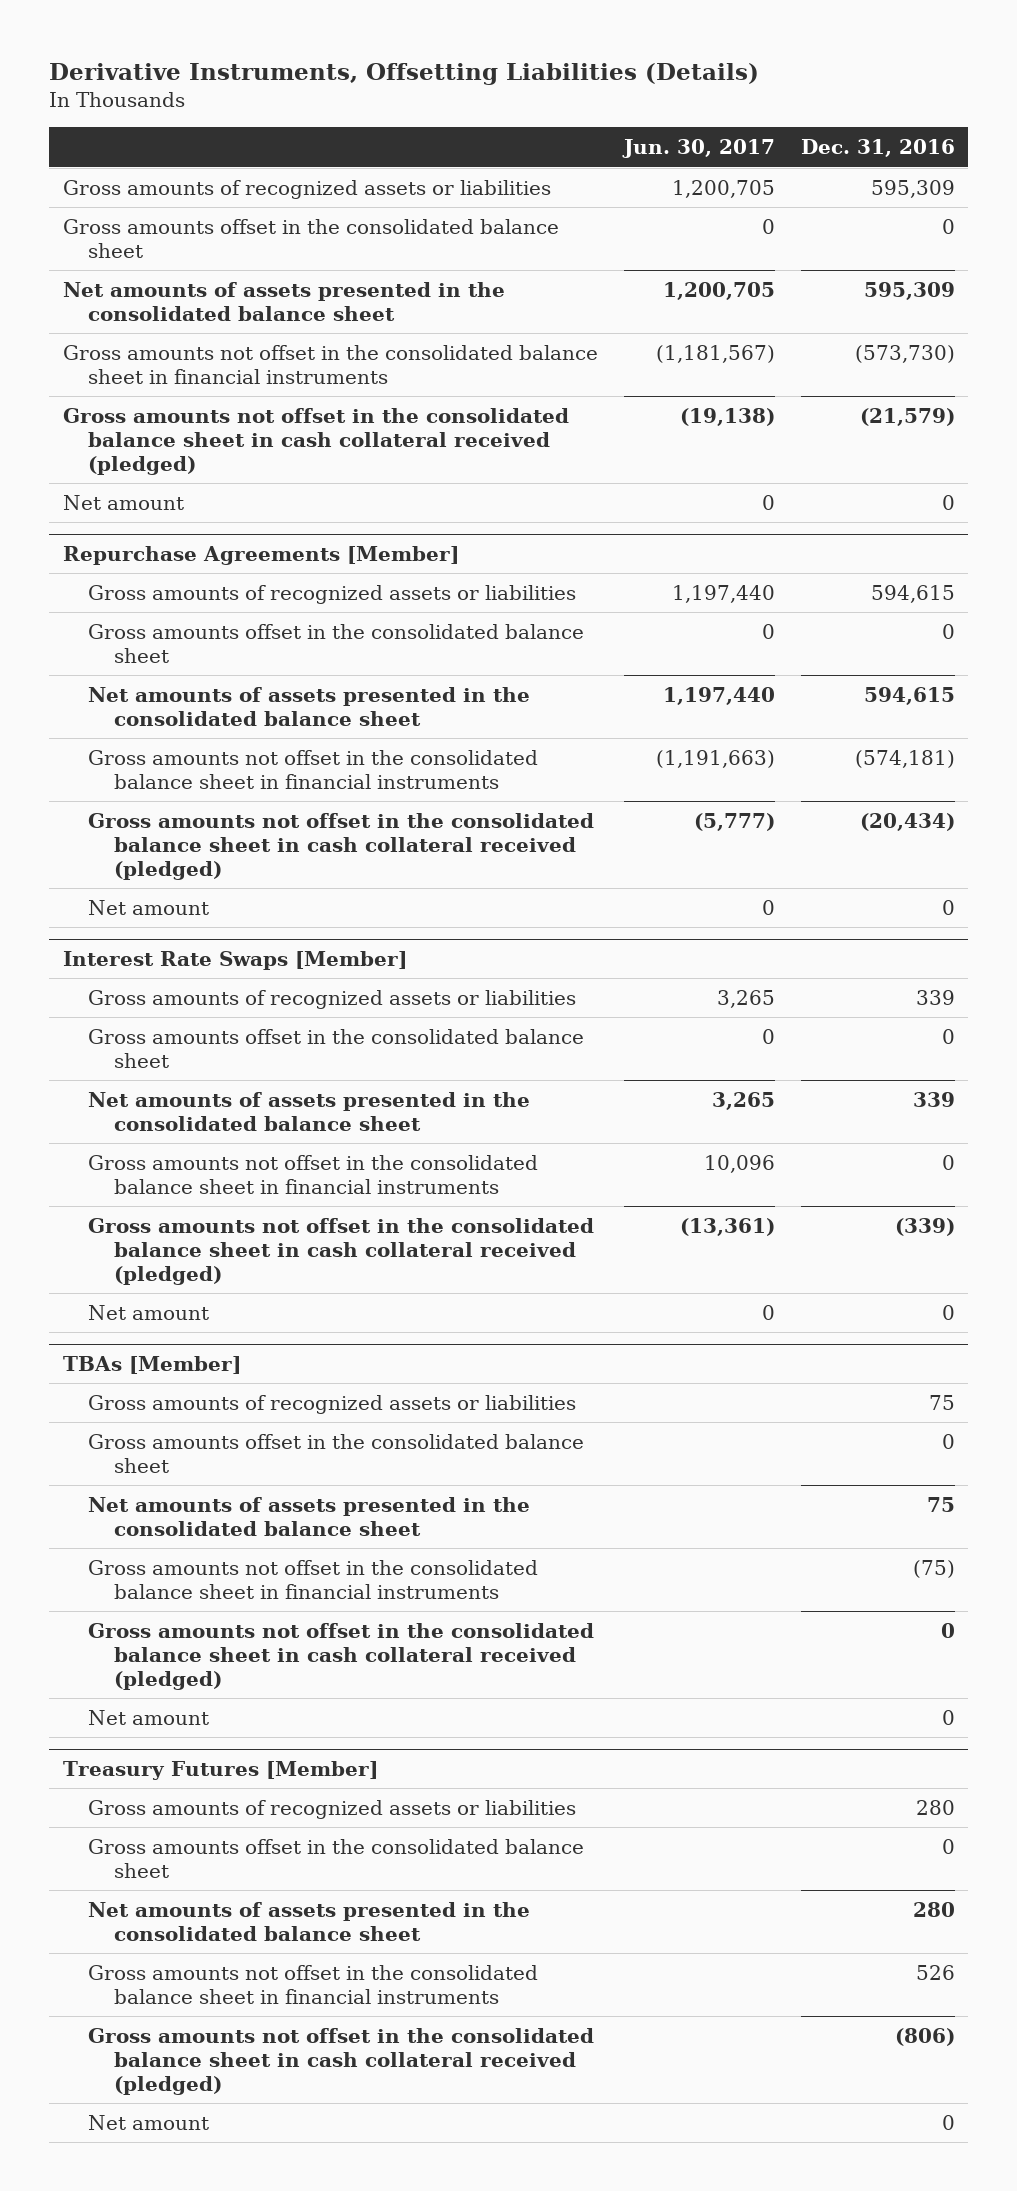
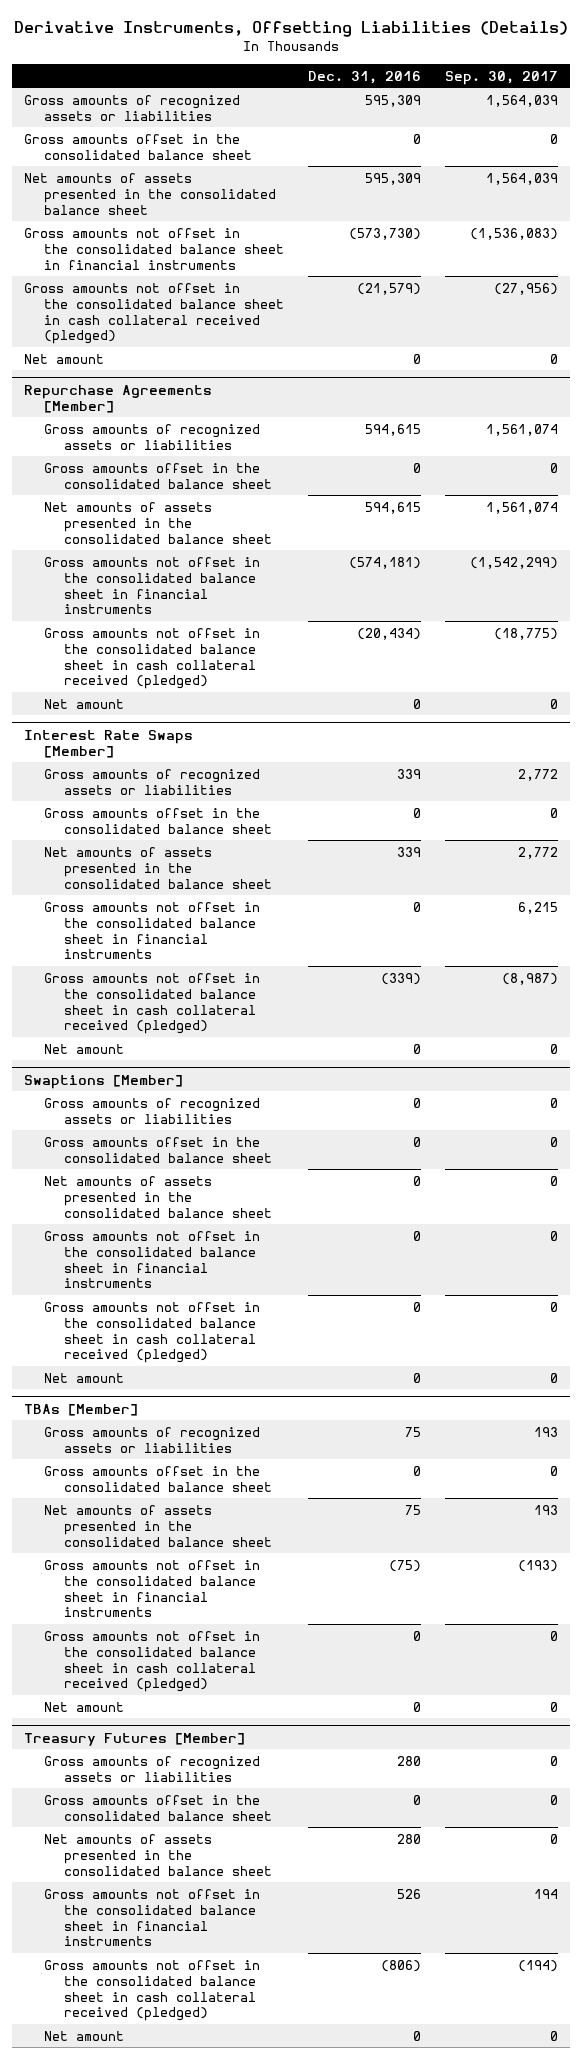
- | Jun. 30, 2017 | Dec. 31, 2016
+ | Dec. 31, 2016 | Sep. 30, 2017
+ Swaptions [Member]
+ Gross amounts of recognized assets or liabilities | 0 | 0
+ Gross amounts offset in the consolidated balance sheet | 0 | 0
+ Net amounts of assets presented in the consolidated balance sheet | 0 | 0
+ Gross amounts not offset in the consolidated balance sheet in financial instruments | 0 | 0
+ Gross amounts not offset in the consolidated balance sheet in cash collateral received (pledged) | 0 | 0
+ Net amount | 0 | 0

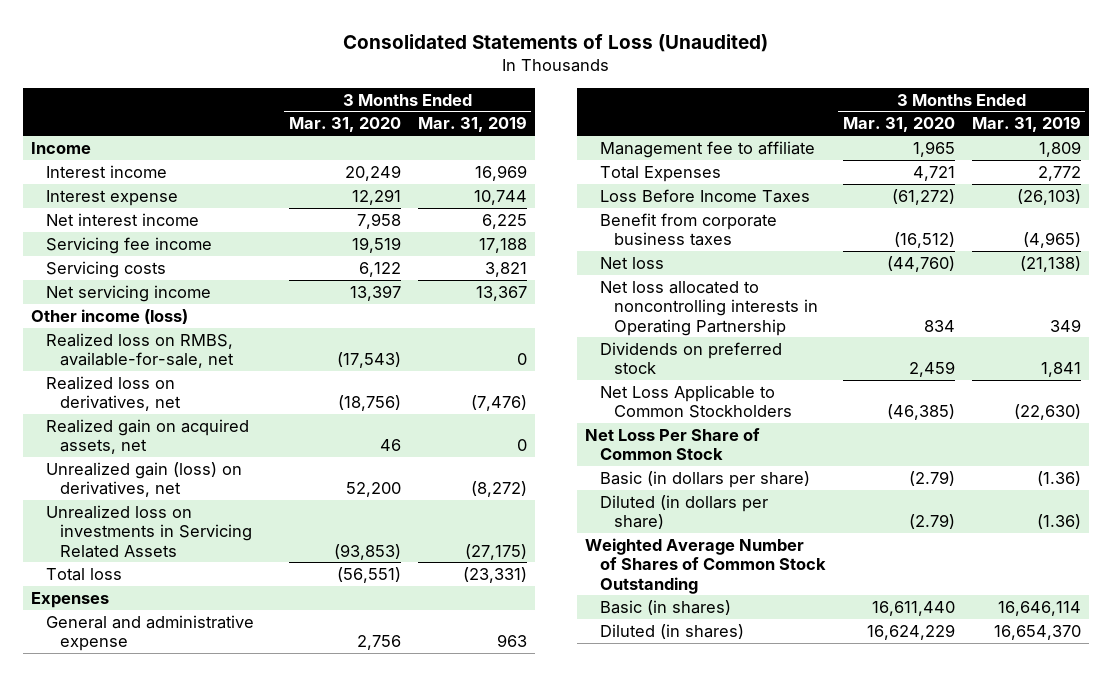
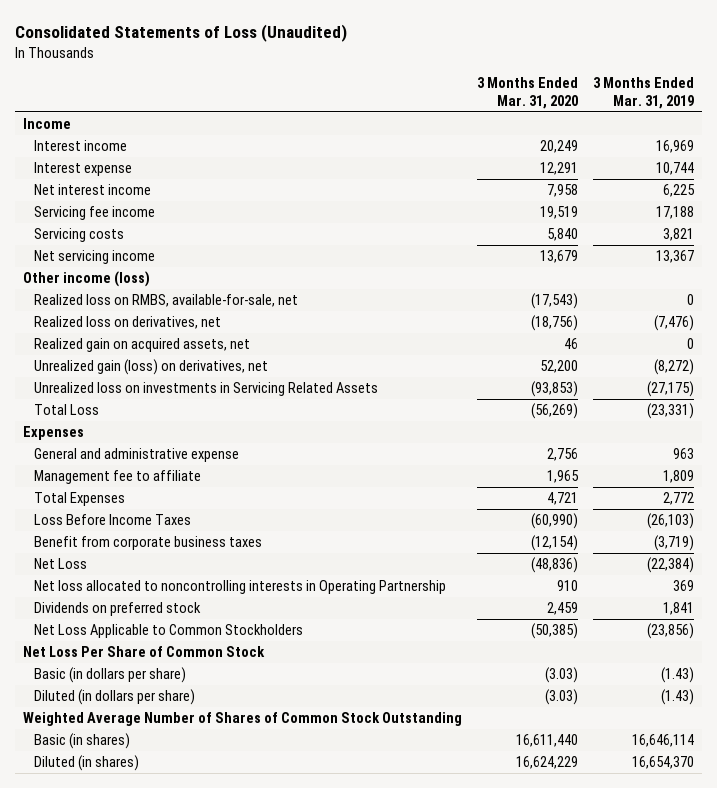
- Servicing costs | 6,122 | 3,821
- Net servicing income | 13,397 | 13,367
+ Servicing costs | 5,840 | 3,821
+ Net servicing income | 13,679 | 13,367
- Total loss | (56,551) | (23,331)
+ Total Loss | (56,269) | (23,331)
- Loss Before Income Taxes | (61,272) | (26,103)
- Benefit from corporate business taxes | (16,512) | (4,965)
- Net loss | (44,760) | (21,138)
- Net loss allocated to noncontrolling interests in Operating Partnership | 834 | 349
+ Loss Before Income Taxes | (60,990) | (26,103)
+ Benefit from corporate business taxes | (12,154) | (3,719)
+ Net Loss | (48,836) | (22,384)
+ Net loss allocated to noncontrolling interests in Operating Partnership | 910 | 369
- Net Loss Applicable to Common Stockholders | (46,385) | (22,630)
+ Net Loss Applicable to Common Stockholders | (50,385) | (23,856)
- Basic (in dollars per share) | (2.79) | (1.36)
- Diluted (in dollars per share) | (2.79) | (1.36)
+ Basic (in dollars per share) | (3.03) | (1.43)
+ Diluted (in dollars per share) | (3.03) | (1.43)

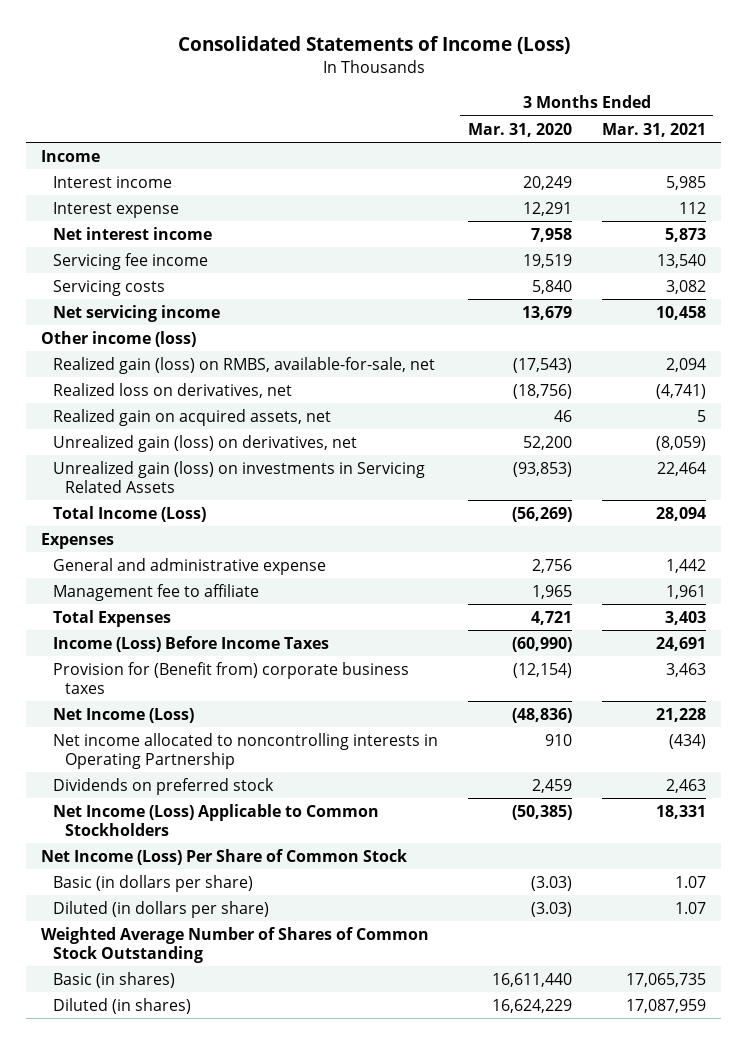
- Consolidated Statements of Loss (Unaudited)
+ Consolidated Statements of Income (Loss)
- | 3 Months Ended Mar. 31, 2020 | 3 Months Ended Mar. 31, 2019
+ | 3 Months Ended Mar. 31, 2020 | 3 Months Ended Mar. 31, 2021
- Realized loss on RMBS, available-for-sale, net | (17,543) | 0
+ Realized gain (loss) on RMBS, available-for-sale, net | (17,543) | 2,094
- Unrealized loss on investments in Servicing Related Assets | (93,853) | (27,175)
- Total Loss | (56,269) | (23,331)
+ Unrealized gain (loss) on investments in Servicing Related Assets | (93,853) | 22,464
+ Total Income (Loss) | (56,269) | 28,094
- Loss Before Income Taxes | (60,990) | (26,103)
- Benefit from corporate business taxes | (12,154) | (3,719)
- Net Loss | (48,836) | (22,384)
- Net loss allocated to noncontrolling interests in Operating Partnership | 910 | 369
+ Income (Loss) Before Income Taxes | (60,990) | 24,691
+ Provision for (Benefit from) corporate business taxes | (12,154) | 3,463
+ Net Income (Loss) | (48,836) | 21,228
+ Net income allocated to noncontrolling interests in Operating Partnership | 910 | (434)
- Net Loss Applicable to Common Stockholders | (50,385) | (23,856)
- Net Loss Per Share of Common Stock
+ Net Income (Loss) Applicable to Common Stockholders | (50,385) | 18,331
+ Net Income (Loss) Per Share of Common Stock

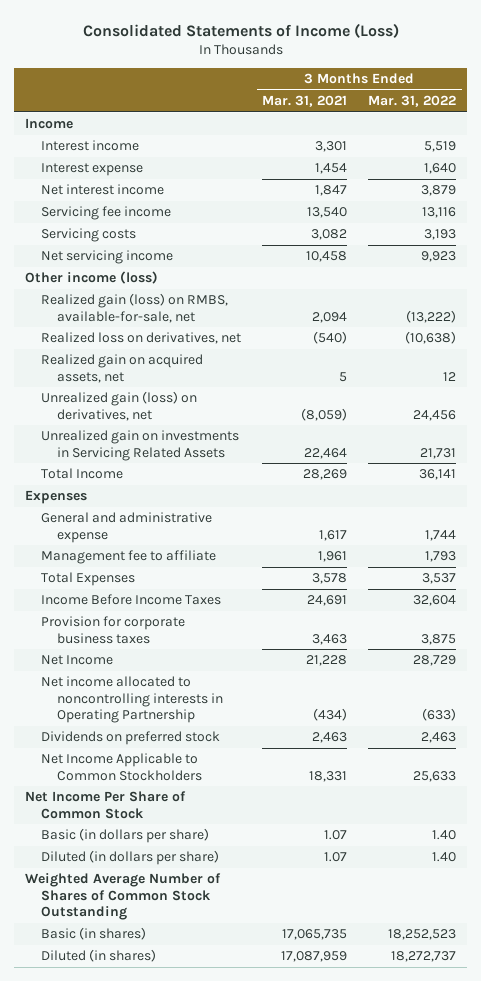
- | 3 Months Ended Mar. 31, 2020 | 3 Months Ended Mar. 31, 2021
+ | 3 Months Ended Mar. 31, 2021 | 3 Months Ended Mar. 31, 2022
- Interest income | 20,249 | 5,985
- Interest expense | 12,291 | 112
- Net interest income | 7,958 | 5,873
+ Interest income | 3,301 | 5,519
+ Interest expense | 1,454 | 1,640
+ Net interest income | 1,847 | 3,879
- Realized loss on derivatives, net | (18,756) | (4,741)
+ Realized loss on derivatives, net | (540) | (10,638)
- Unrealized gain (loss) on investments in Servicing Related Assets | (93,853) | 22,464
- Total Income (Loss) | (56,269) | 28,094
+ Unrealized gain on investments in Servicing Related Assets | 22,464 | 21,731
+ Total Income | 28,269 | 36,141
- General and administrative expense | 2,756 | 1,442
+ General and administrative expense | 1,617 | 1,744
- Total Expenses | 4,721 | 3,403
- Income (Loss) Before Income Taxes | (60,990) | 24,691
- Provision for (Benefit from) corporate business taxes | (12,154) | 3,463
- Net Income (Loss) | (48,836) | 21,228
+ Total Expenses | 3,578 | 3,537
+ Income Before Income Taxes | 24,691 | 32,604
+ Provision for corporate business taxes | 3,463 | 3,875
+ Net Income | 21,228 | 28,729
- Net Income (Loss) Applicable to Common Stockholders | (50,385) | 18,331
- Net Income (Loss) Per Share of Common Stock
+ Net Income Applicable to Common Stockholders | 18,331 | 25,633
+ Net Income Per Share of Common Stock

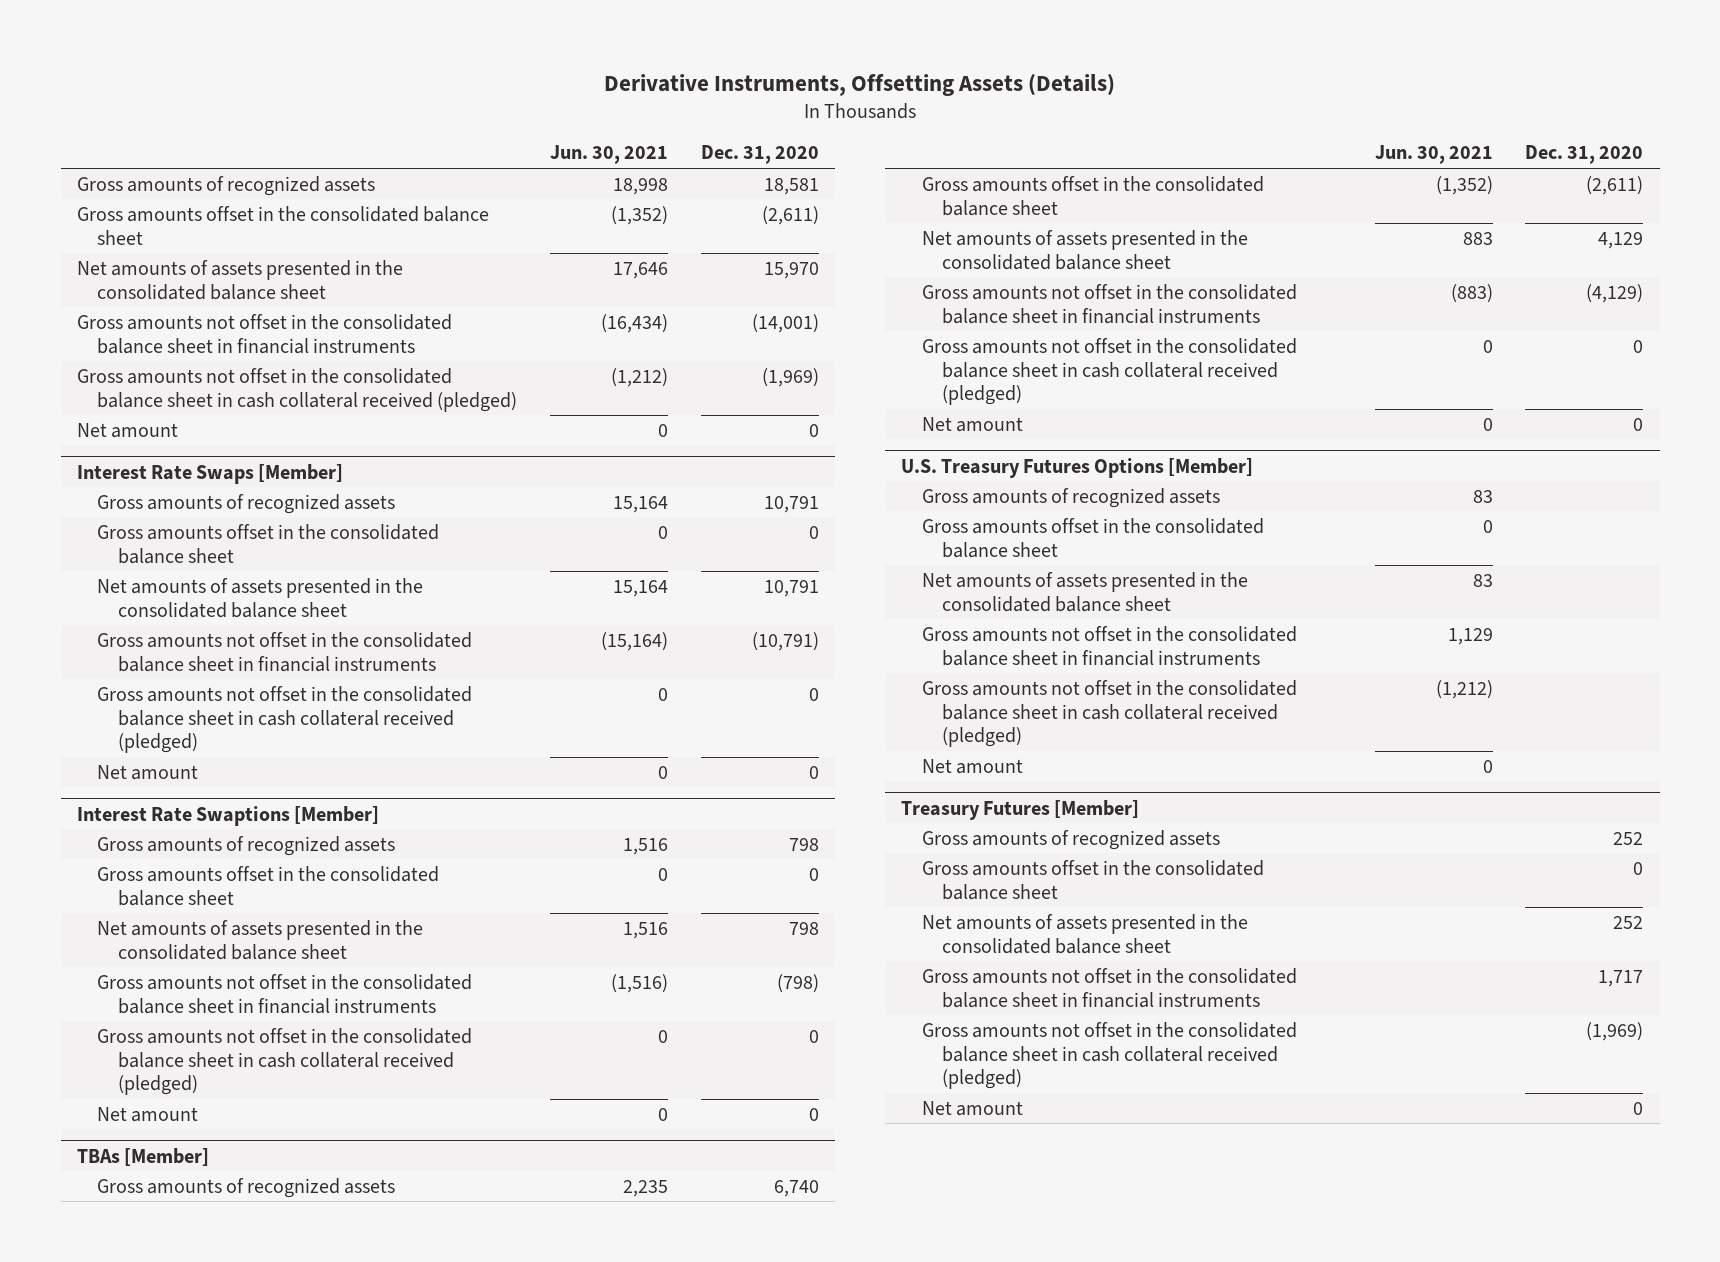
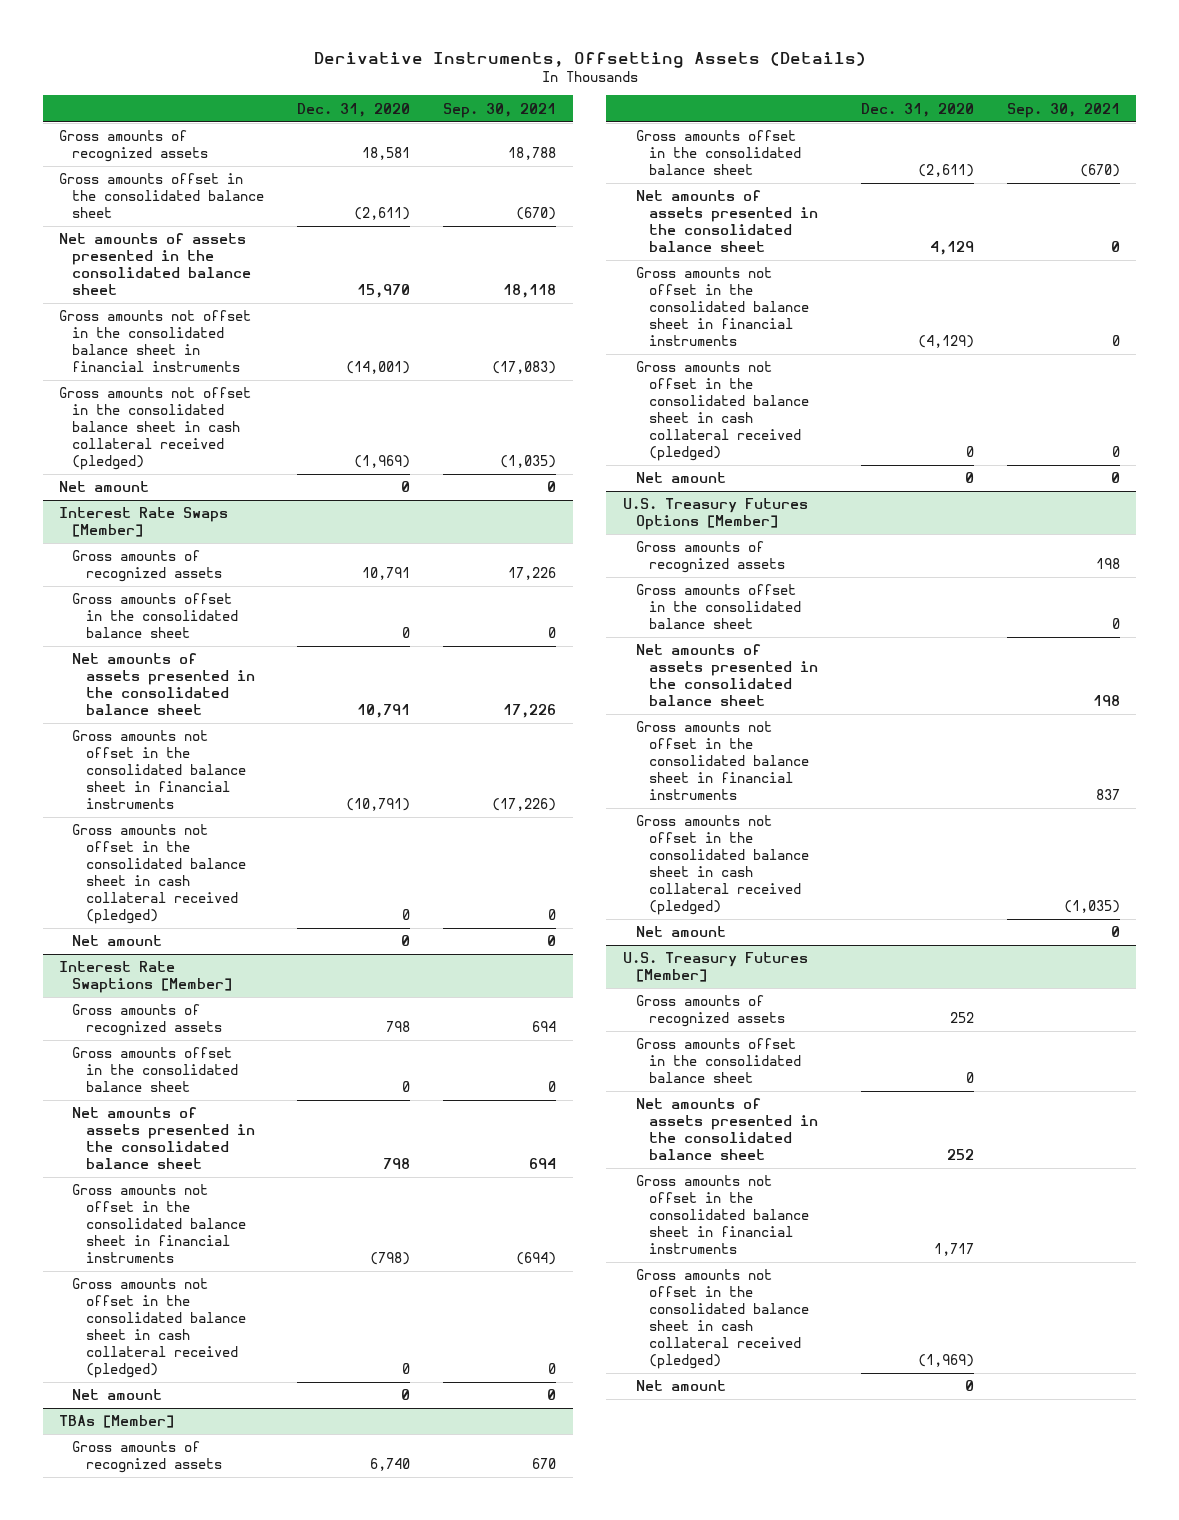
- | Jun. 30, 2021 | Dec. 31, 2020
+ | Dec. 31, 2020 | Sep. 30, 2021
- Treasury Futures [Member]
+ U.S. Treasury Futures [Member]

